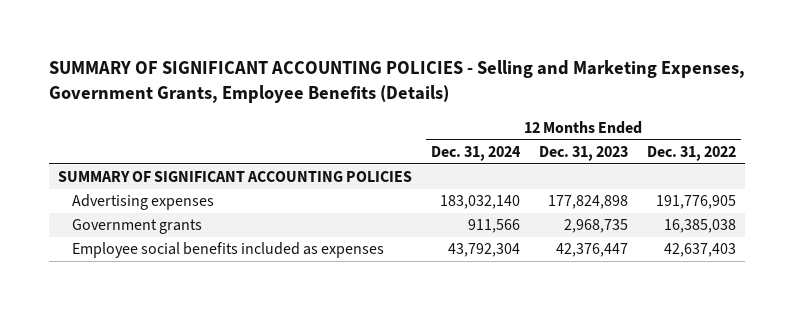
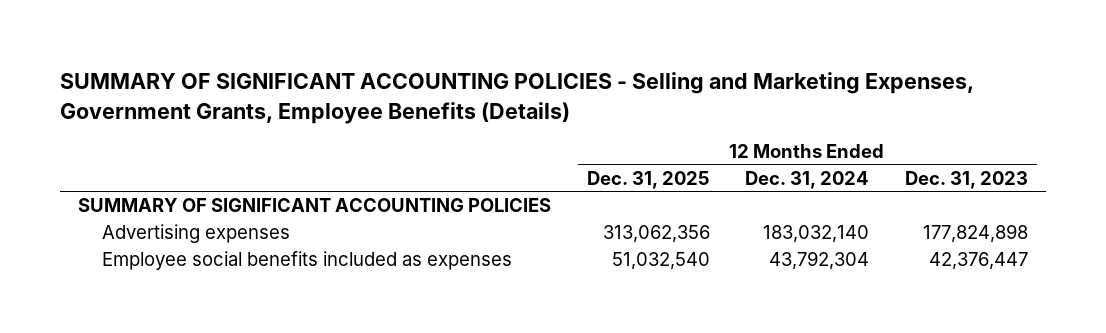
- | 12 Months Ended Dec. 31, 2024 | 12 Months Ended Dec. 31, 2023 | 12 Months Ended Dec. 31, 2022
+ | 12 Months Ended Dec. 31, 2025 | 12 Months Ended Dec. 31, 2024 | 12 Months Ended Dec. 31, 2023
- Government grants | 911,566 | 2,968,735 | 16,385,038

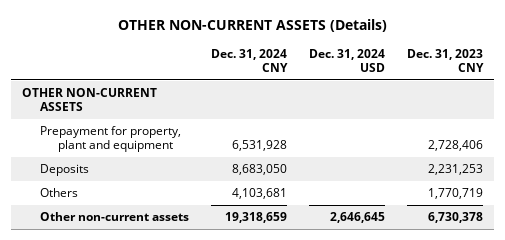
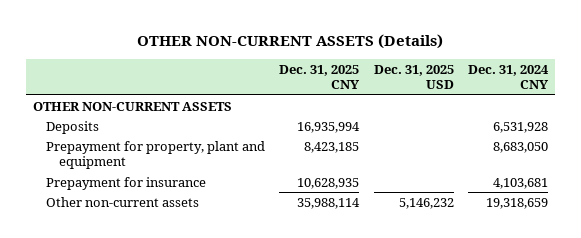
- | Dec. 31, 2024 CNY | Dec. 31, 2024 USD | Dec. 31, 2023 CNY
+ | Dec. 31, 2025 CNY | Dec. 31, 2025 USD | Dec. 31, 2024 CNY
- Prepayment for property, plant and equipment | 6,531,928 | | 2,728,406
- Deposits | 8,683,050 | | 2,231,253
- Others | 4,103,681 | | 1,770,719
+ Deposits | 16,935,994 | | 6,531,928
+ Prepayment for property, plant and equipment | 8,423,185 | | 8,683,050
+ Prepayment for insurance | 10,628,935 | | 4,103,681

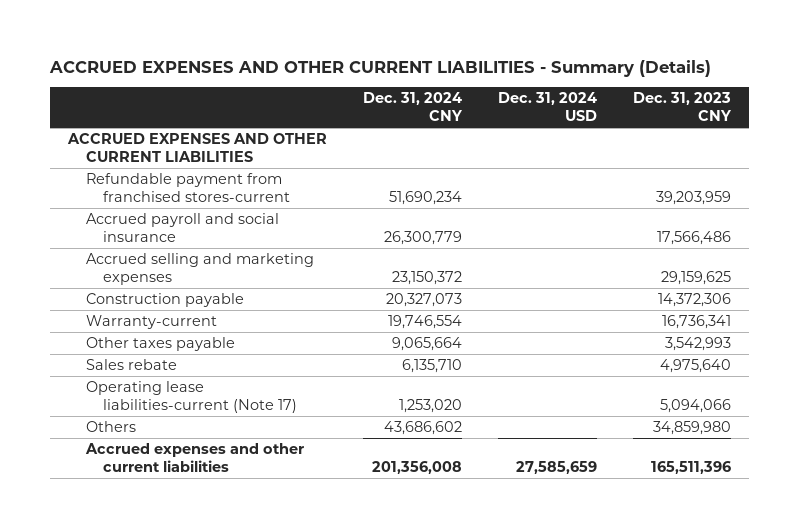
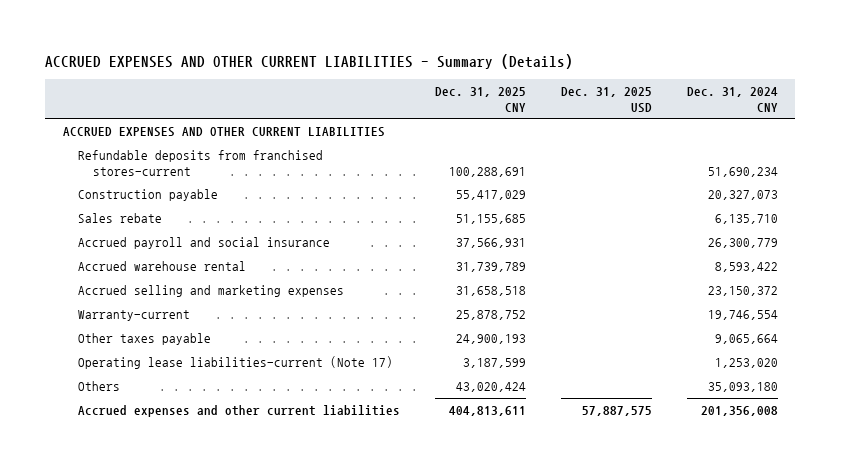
- | Dec. 31, 2024 CNY | Dec. 31, 2024 USD | Dec. 31, 2023 CNY
+ | Dec. 31, 2025 CNY | Dec. 31, 2025 USD | Dec. 31, 2024 CNY
- Refundable payment from franchised stores-current | 51,690,234 | | 39,203,959
+ Refundable deposits from franchised stores-current | 100,288,691 | | 51,690,234
moved up: Construction payable | 55,417,029 | | 20,327,073
moved up: Sales rebate | 51,155,685 | | 6,135,710
+ Accrued warehouse rental | 31,739,789 | | 8,593,422
- Others | 43,686,602 | | 34,859,980
+ Others | 43,020,424 | | 35,093,180

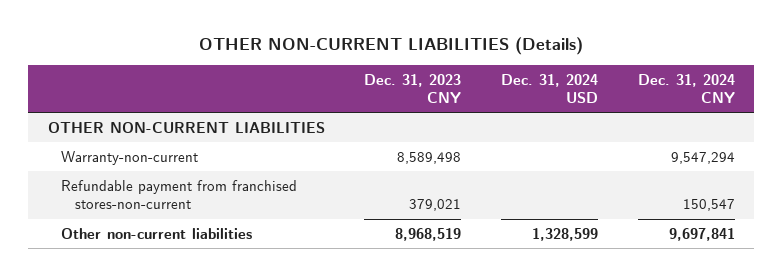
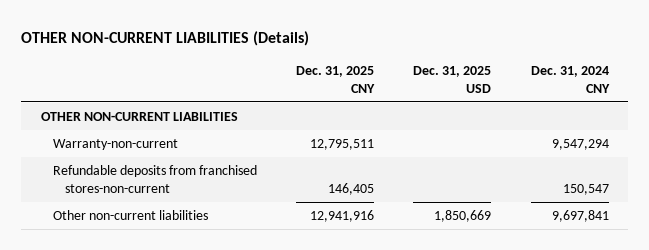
- | Dec. 31, 2023 CNY | Dec. 31, 2024 USD | Dec. 31, 2024 CNY
+ | Dec. 31, 2025 CNY | Dec. 31, 2025 USD | Dec. 31, 2024 CNY
- Refundable payment from franchised stores-non-current | 379,021 | | 150,547
+ Refundable deposits from franchised stores-non-current | 146,405 | | 150,547

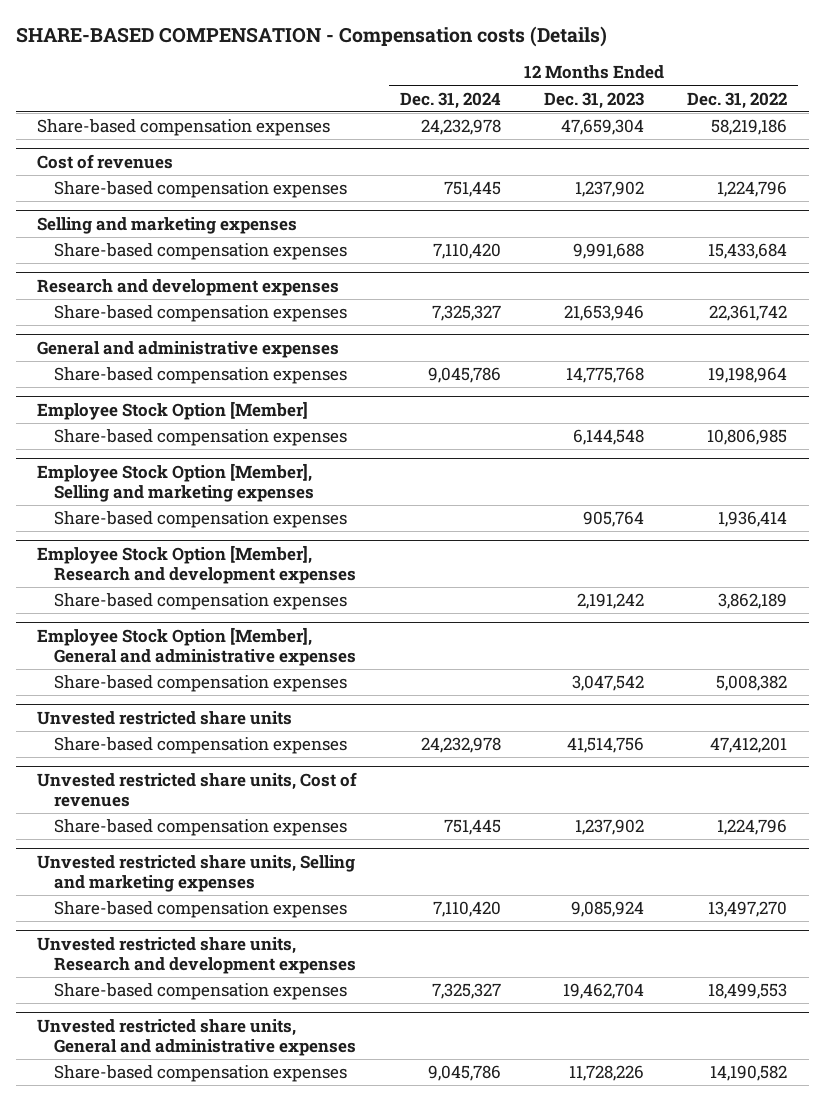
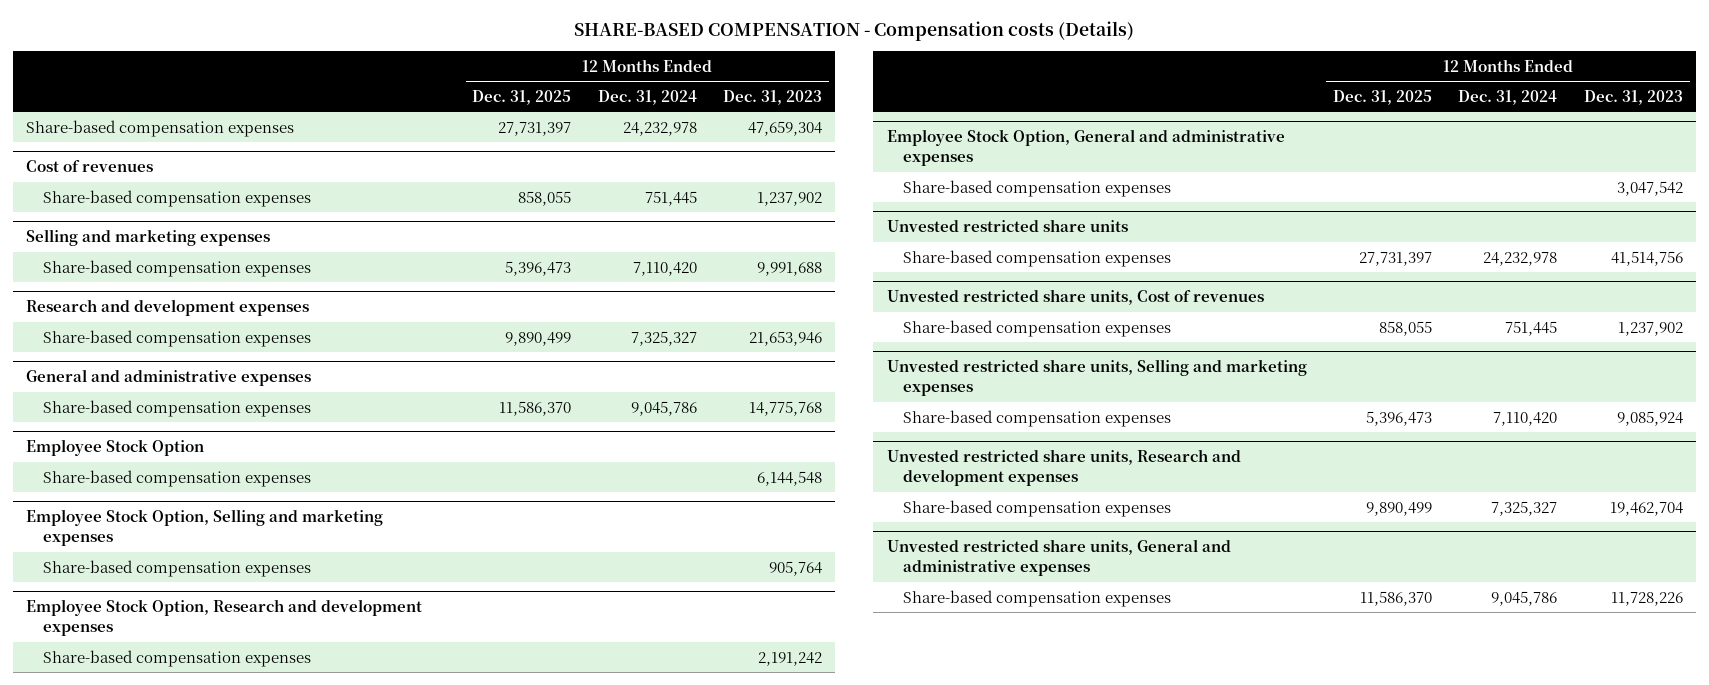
- | 12 Months Ended Dec. 31, 2024 | 12 Months Ended Dec. 31, 2023 | 12 Months Ended Dec. 31, 2022
+ | 12 Months Ended Dec. 31, 2025 | 12 Months Ended Dec. 31, 2024 | 12 Months Ended Dec. 31, 2023
- Employee Stock Option [Member]
+ Employee Stock Option
- Employee Stock Option [Member], Selling and marketing expenses
+ Employee Stock Option, Selling and marketing expenses
- Employee Stock Option [Member], Research and development expenses
+ Employee Stock Option, Research and development expenses
- Employee Stock Option [Member], General and administrative expenses
+ Employee Stock Option, General and administrative expenses

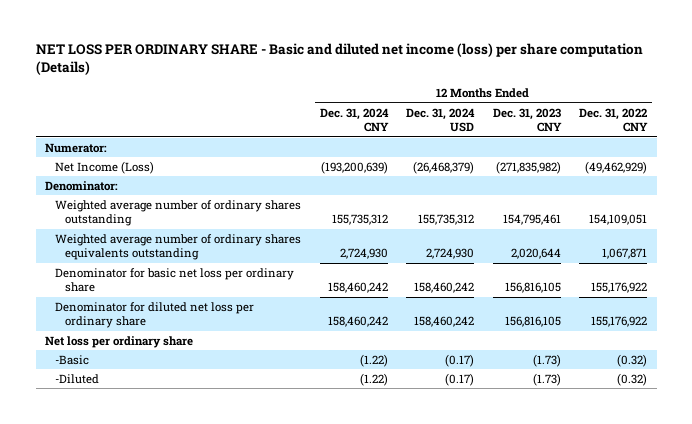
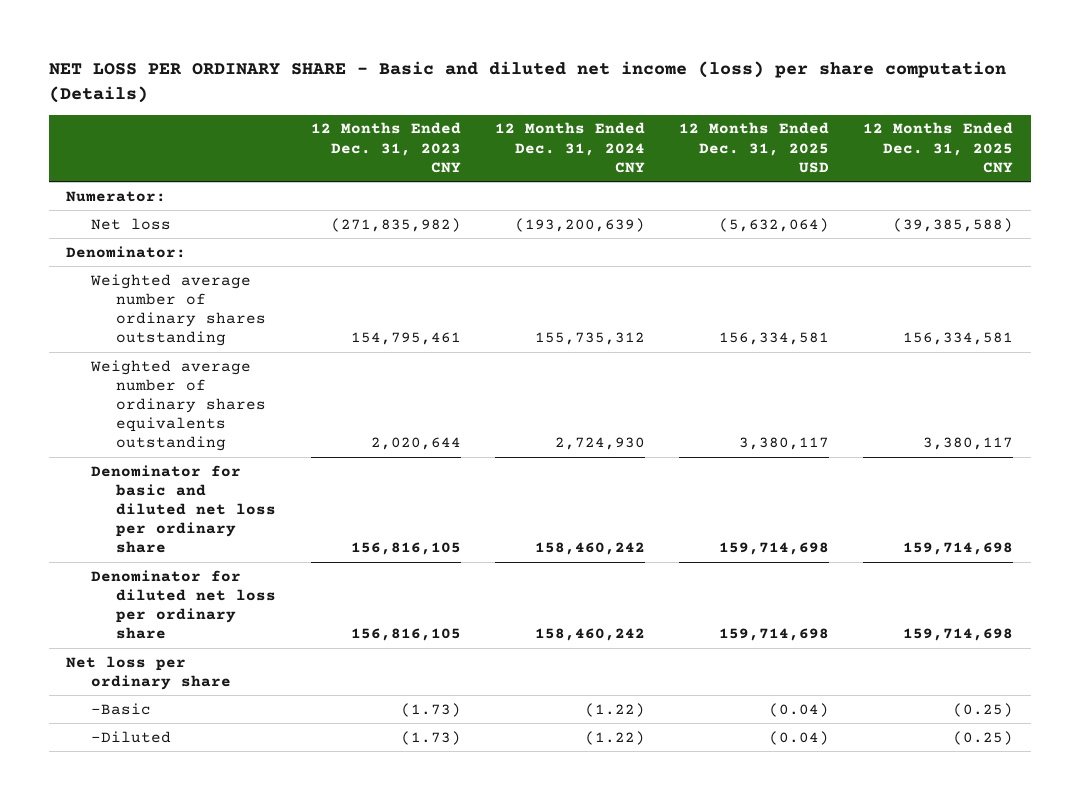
- | 12 Months Ended Dec. 31, 2024 CNY | 12 Months Ended Dec. 31, 2024 USD | 12 Months Ended Dec. 31, 2023 CNY | 12 Months Ended Dec. 31, 2022 CNY
+ | 12 Months Ended Dec. 31, 2023 CNY | 12 Months Ended Dec. 31, 2024 CNY | 12 Months Ended Dec. 31, 2025 USD | 12 Months Ended Dec. 31, 2025 CNY
- Net Income (Loss) | (193,200,639) | (26,468,379) | (271,835,982) | (49,462,929)
+ Net loss | (271,835,982) | (193,200,639) | (5,632,064) | (39,385,588)
- Denominator for basic net loss per ordinary share | 158,460,242 | 158,460,242 | 156,816,105 | 155,176,922
+ Denominator for basic and diluted net loss per ordinary share | 156,816,105 | 158,460,242 | 159,714,698 | 159,714,698

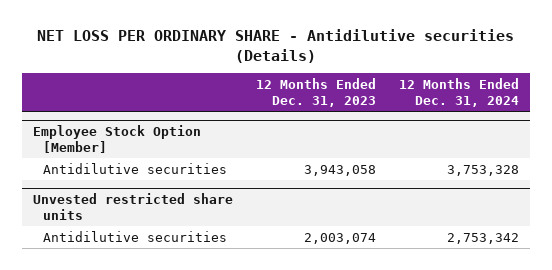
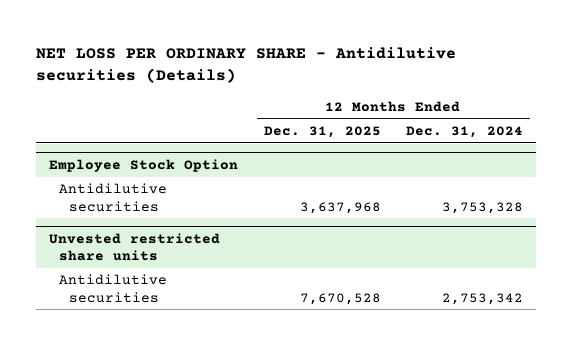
- | 12 Months Ended Dec. 31, 2023 | 12 Months Ended Dec. 31, 2024
+ | 12 Months Ended Dec. 31, 2025 | 12 Months Ended Dec. 31, 2024
- Employee Stock Option [Member]
+ Employee Stock Option

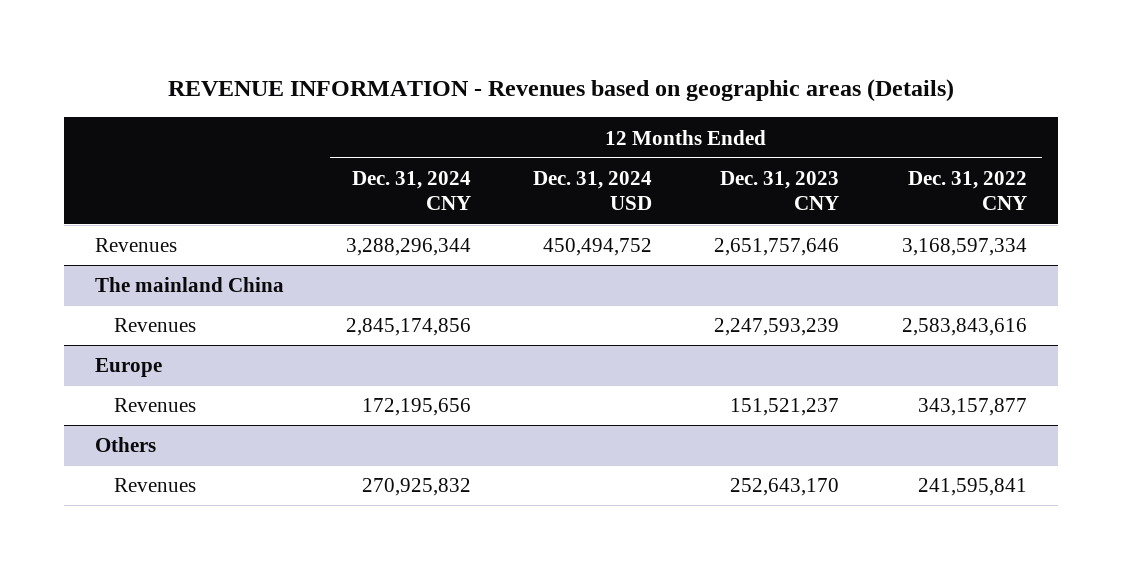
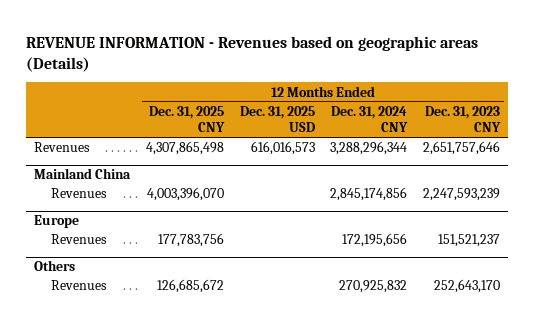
- | 12 Months Ended Dec. 31, 2024 CNY | 12 Months Ended Dec. 31, 2024 USD | 12 Months Ended Dec. 31, 2023 CNY | 12 Months Ended Dec. 31, 2022 CNY
+ | 12 Months Ended Dec. 31, 2025 CNY | 12 Months Ended Dec. 31, 2025 USD | 12 Months Ended Dec. 31, 2024 CNY | 12 Months Ended Dec. 31, 2023 CNY
- The mainland China
+ Mainland China

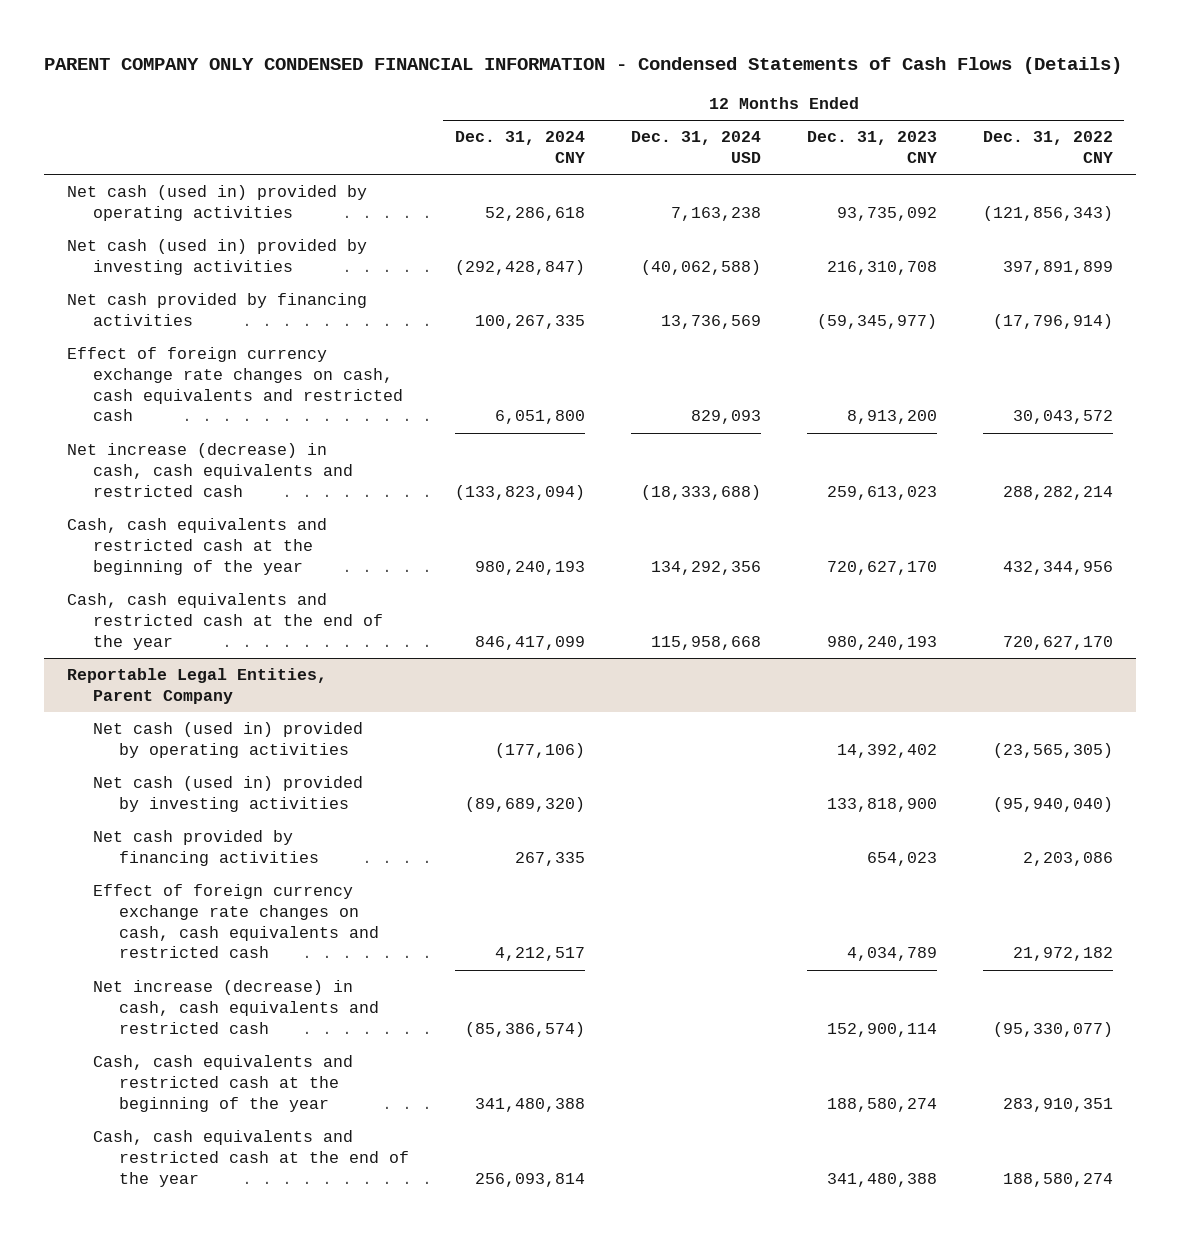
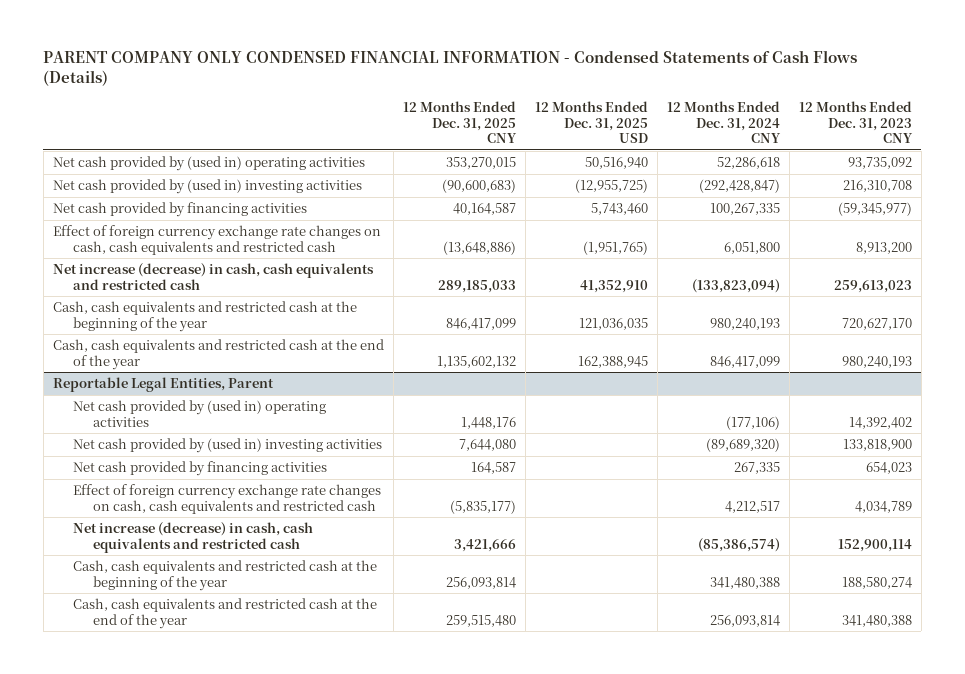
- | 12 Months Ended Dec. 31, 2024 CNY | 12 Months Ended Dec. 31, 2024 USD | 12 Months Ended Dec. 31, 2023 CNY | 12 Months Ended Dec. 31, 2022 CNY
+ | 12 Months Ended Dec. 31, 2025 CNY | 12 Months Ended Dec. 31, 2025 USD | 12 Months Ended Dec. 31, 2024 CNY | 12 Months Ended Dec. 31, 2023 CNY
- Net cash (used in) provided by operating activities | 52,286,618 | 7,163,238 | 93,735,092 | (121,856,343)
- Net cash (used in) provided by investing activities | (292,428,847) | (40,062,588) | 216,310,708 | 397,891,899
+ Net cash provided by (used in) operating activities | 353,270,015 | 50,516,940 | 52,286,618 | 93,735,092
+ Net cash provided by (used in) investing activities | (90,600,683) | (12,955,725) | (292,428,847) | 216,310,708
- Reportable Legal Entities, Parent Company
- Net cash (used in) provided by operating activities | (177,106) | | 14,392,402 | (23,565,305)
- Net cash (used in) provided by investing activities | (89,689,320) | | 133,818,900 | (95,940,040)
+ Reportable Legal Entities, Parent
+ Net cash provided by (used in) operating activities | 1,448,176 | | (177,106) | 14,392,402
+ Net cash provided by (used in) investing activities | 7,644,080 | | (89,689,320) | 133,818,900

